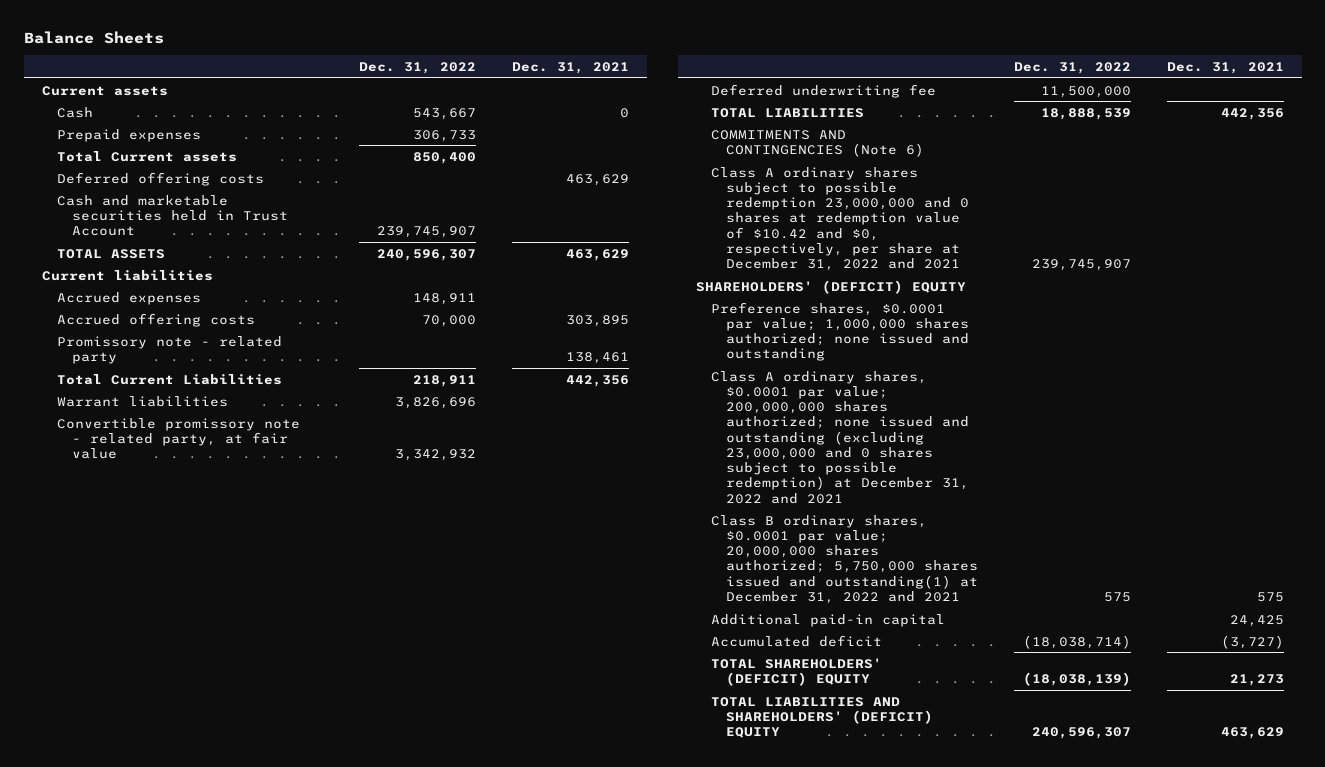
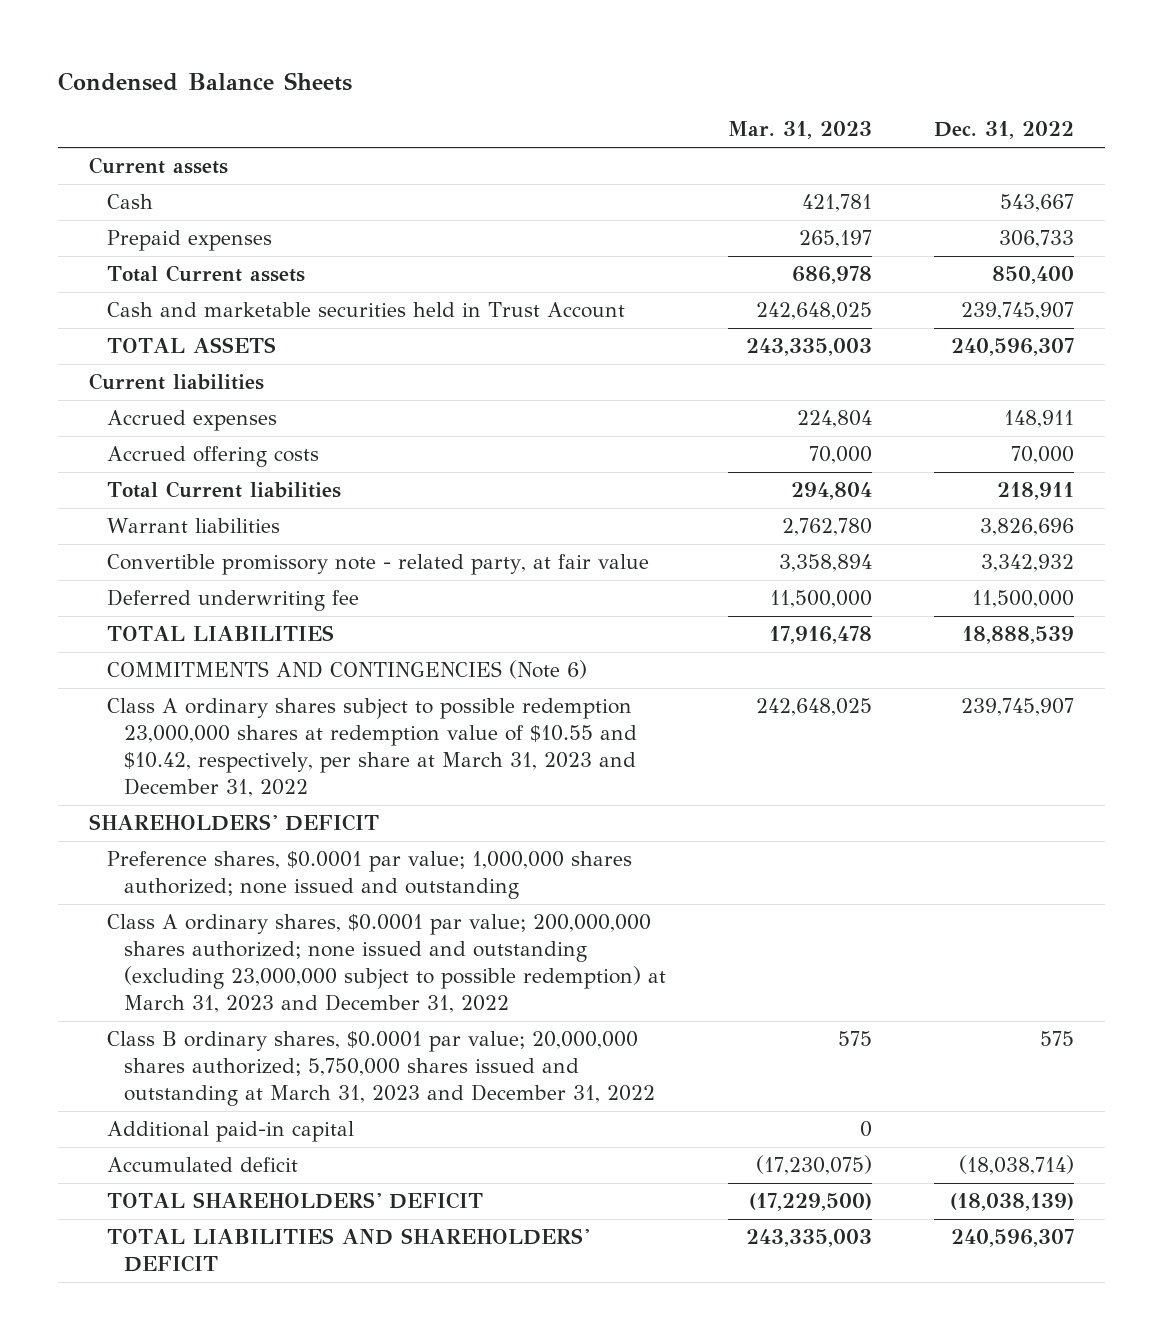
- Balance Sheets
+ Condensed Balance Sheets
- | Dec. 31, 2022 | Dec. 31, 2021
+ | Mar. 31, 2023 | Dec. 31, 2022
- Deferred offering costs | | 463,629
- Promissory note - related party | | 138,461
- Total Current Liabilities | 218,911 | 442,356
+ Total Current liabilities | 294,804 | 218,911
- Class A ordinary shares subject to possible redemption 23,000,000 and 0 shares at redemption value of $10.42 and $0, respectively, per share at December 31, 2022 and 2021 | 239,745,907 |
- SHAREHOLDERS' (DEFICIT) EQUITY
+ Class A ordinary shares subject to possible redemption 23,000,000 shares at redemption value of $10.55 and $10.42, respectively, per share at March 31, 2023 and December 31, 2022 | 242,648,025 | 239,745,907
+ SHAREHOLDERS' DEFICIT
- Class A ordinary shares, $0.0001 par value; 200,000,000 shares authorized; none issued and outstanding (excluding 23,000,000 and 0 shares subject to possible redemption) at December 31, 2022 and 2021
- Class B ordinary shares, $0.0001 par value; 20,000,000 shares authorized; 5,750,000 shares issued and outstanding(1) at December 31, 2022 and 2021 | 575 | 575
+ Class A ordinary shares, $0.0001 par value; 200,000,000 shares authorized; none issued and outstanding (excluding 23,000,000 subject to possible redemption) at March 31, 2023 and December 31, 2022
+ Class B ordinary shares, $0.0001 par value; 20,000,000 shares authorized; 5,750,000 shares issued and outstanding at March 31, 2023 and December 31, 2022 | 575 | 575
- TOTAL SHAREHOLDERS' (DEFICIT) EQUITY | (18,038,139) | 21,273
- TOTAL LIABILITIES AND SHAREHOLDERS' (DEFICIT) EQUITY | 240,596,307 | 463,629
+ TOTAL SHAREHOLDERS' DEFICIT | (17,229,500) | (18,038,139)
+ TOTAL LIABILITIES AND SHAREHOLDERS' DEFICIT | 243,335,003 | 240,596,307

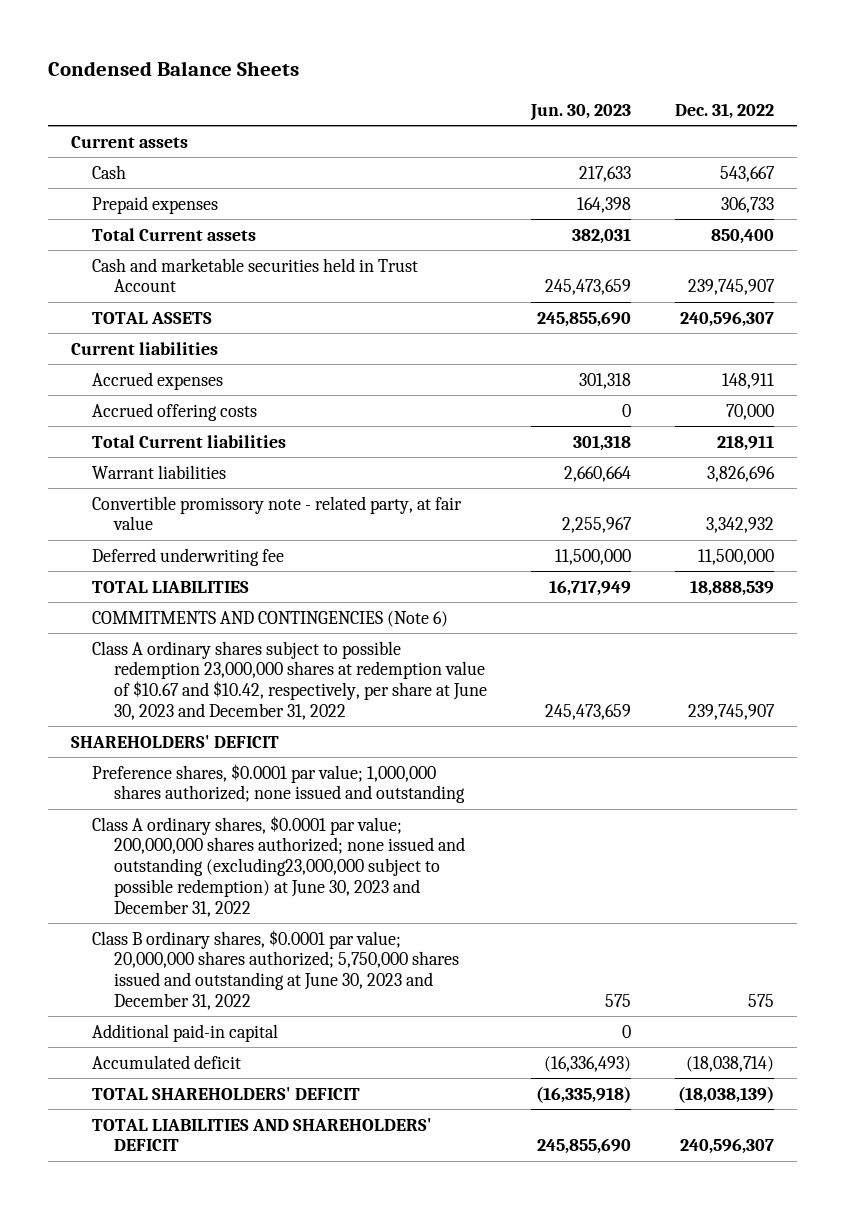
- | Mar. 31, 2023 | Dec. 31, 2022
+ | Jun. 30, 2023 | Dec. 31, 2022
- Class A ordinary shares subject to possible redemption 23,000,000 shares at redemption value of $10.55 and $10.42, respectively, per share at March 31, 2023 and December 31, 2022 | 242,648,025 | 239,745,907
+ Class A ordinary shares subject to possible redemption 23,000,000 shares at redemption value of $10.67 and $10.42, respectively, per share at June 30, 2023 and December 31, 2022 | 245,473,659 | 239,745,907
- Class A ordinary shares, $0.0001 par value; 200,000,000 shares authorized; none issued and outstanding (excluding 23,000,000 subject to possible redemption) at March 31, 2023 and December 31, 2022
- Class B ordinary shares, $0.0001 par value; 20,000,000 shares authorized; 5,750,000 shares issued and outstanding at March 31, 2023 and December 31, 2022 | 575 | 575
+ Class A ordinary shares, $0.0001 par value; 200,000,000 shares authorized; none issued and outstanding (excluding23,000,000 subject to possible redemption) at June 30, 2023 and December 31, 2022
+ Class B ordinary shares, $0.0001 par value; 20,000,000 shares authorized; 5,750,000 shares issued and outstanding at June 30, 2023 and December 31, 2022 | 575 | 575

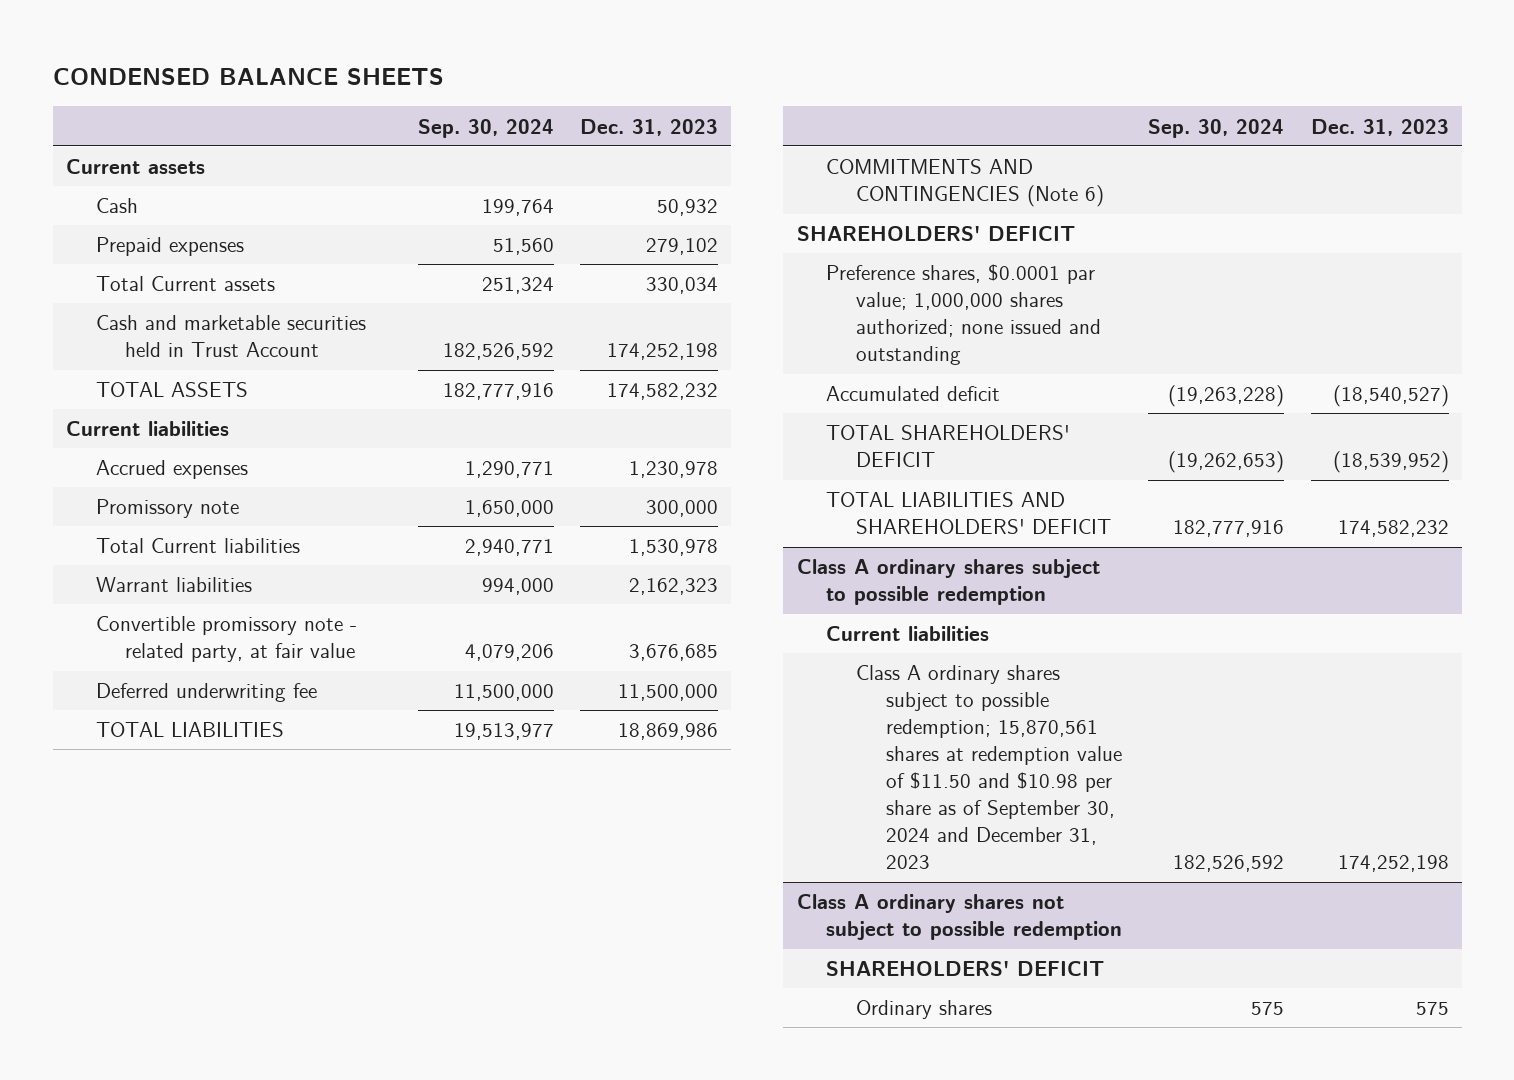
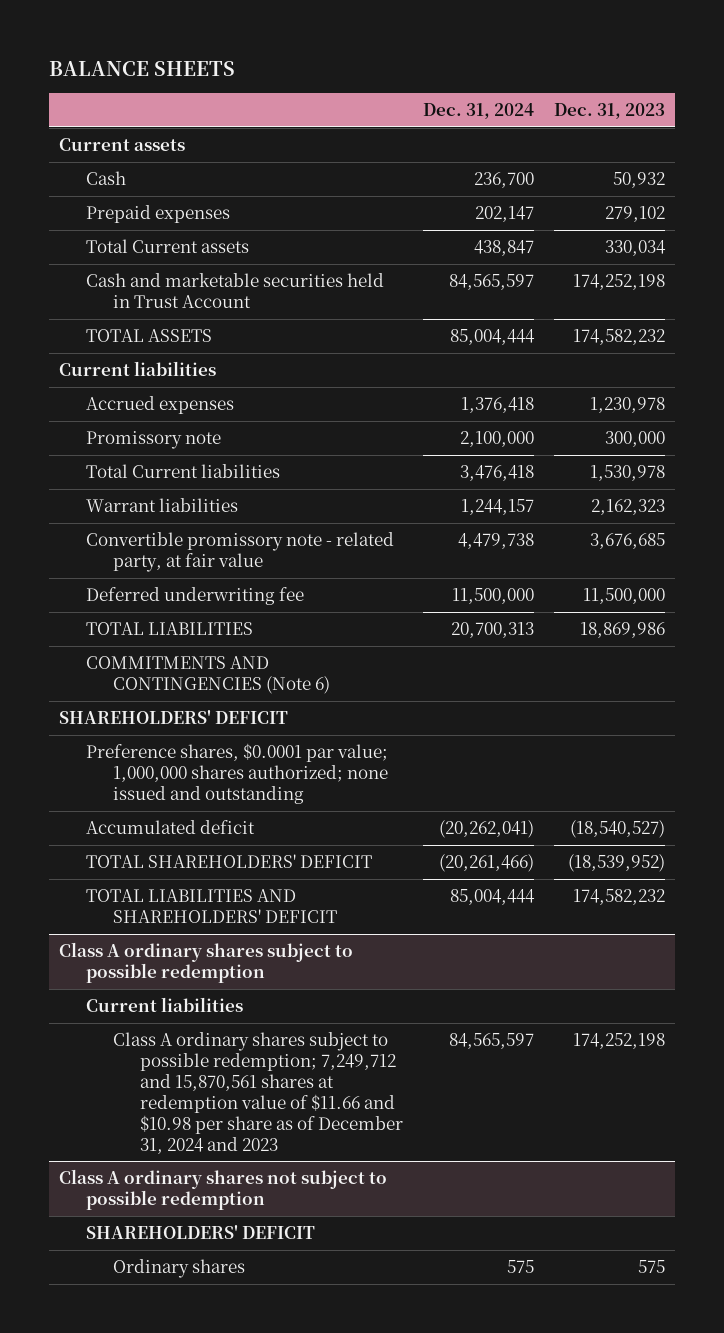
- CONDENSED BALANCE SHEETS
+ BALANCE SHEETS
- | Sep. 30, 2024 | Dec. 31, 2023
+ | Dec. 31, 2024 | Dec. 31, 2023
@ Class A ordinary shares subject to possible redemption
- Class A ordinary shares subject to possible redemption; 15,870,561 shares at redemption value of $11.50 and $10.98 per share as of September 30, 2024 and December 31, 2023 | 182,526,592 | 174,252,198
+ Class A ordinary shares subject to possible redemption; 7,249,712 and 15,870,561 shares at redemption value of $11.66 and $10.98 per share as of December 31, 2024 and 2023 | 84,565,597 | 174,252,198

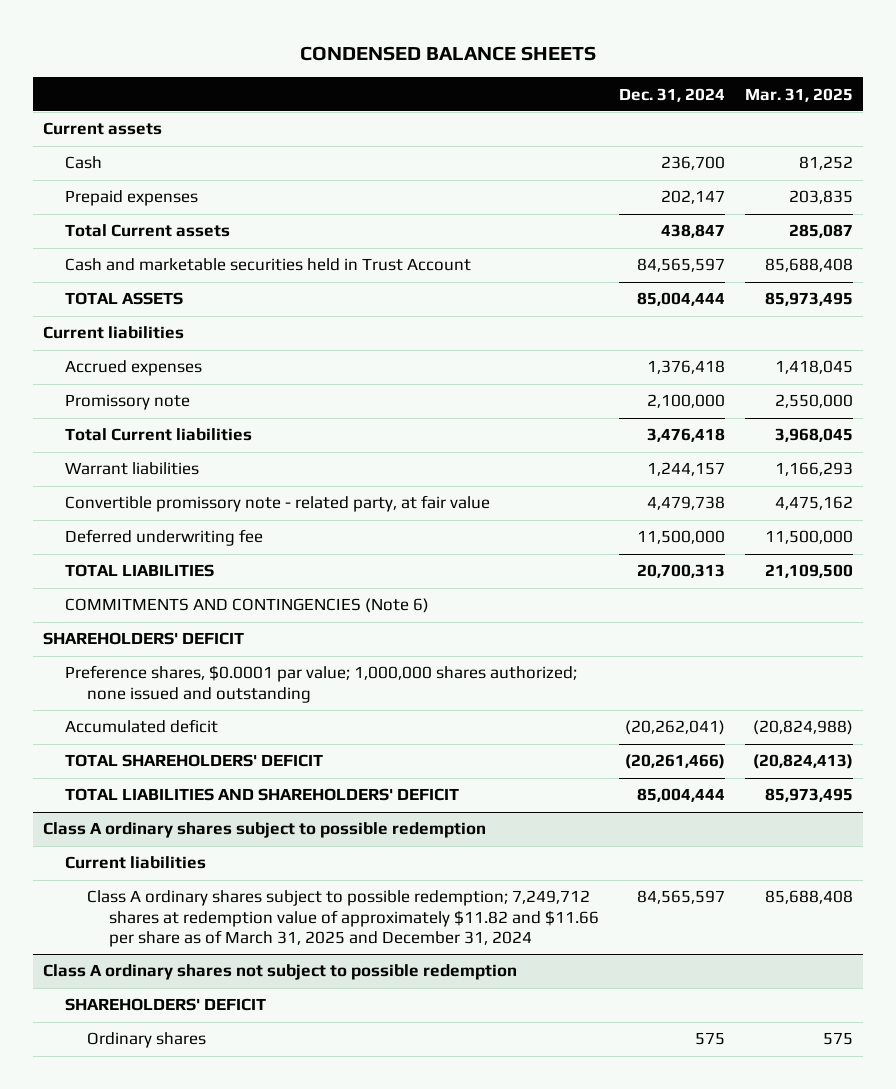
- BALANCE SHEETS
+ CONDENSED BALANCE SHEETS
- | Dec. 31, 2024 | Dec. 31, 2023
+ | Dec. 31, 2024 | Mar. 31, 2025
@ Class A ordinary shares subject to possible redemption
- Class A ordinary shares subject to possible redemption; 7,249,712 and 15,870,561 shares at redemption value of $11.66 and $10.98 per share as of December 31, 2024 and 2023 | 84,565,597 | 174,252,198
+ Class A ordinary shares subject to possible redemption; 7,249,712 shares at redemption value of approximately $11.82 and $11.66 per share as of March 31, 2025 and December 31, 2024 | 84,565,597 | 85,688,408

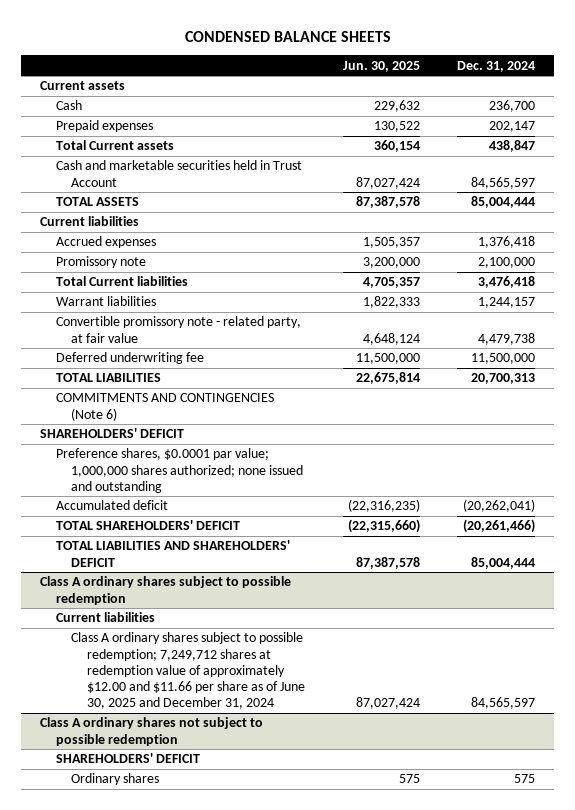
- | Dec. 31, 2024 | Mar. 31, 2025
+ | Jun. 30, 2025 | Dec. 31, 2024
@ Class A ordinary shares subject to possible redemption
- Class A ordinary shares subject to possible redemption; 7,249,712 shares at redemption value of approximately $11.82 and $11.66 per share as of March 31, 2025 and December 31, 2024 | 84,565,597 | 85,688,408
+ Class A ordinary shares subject to possible redemption; 7,249,712 shares at redemption value of approximately $12.00 and $11.66 per share as of June 30, 2025 and December 31, 2024 | 87,027,424 | 84,565,597

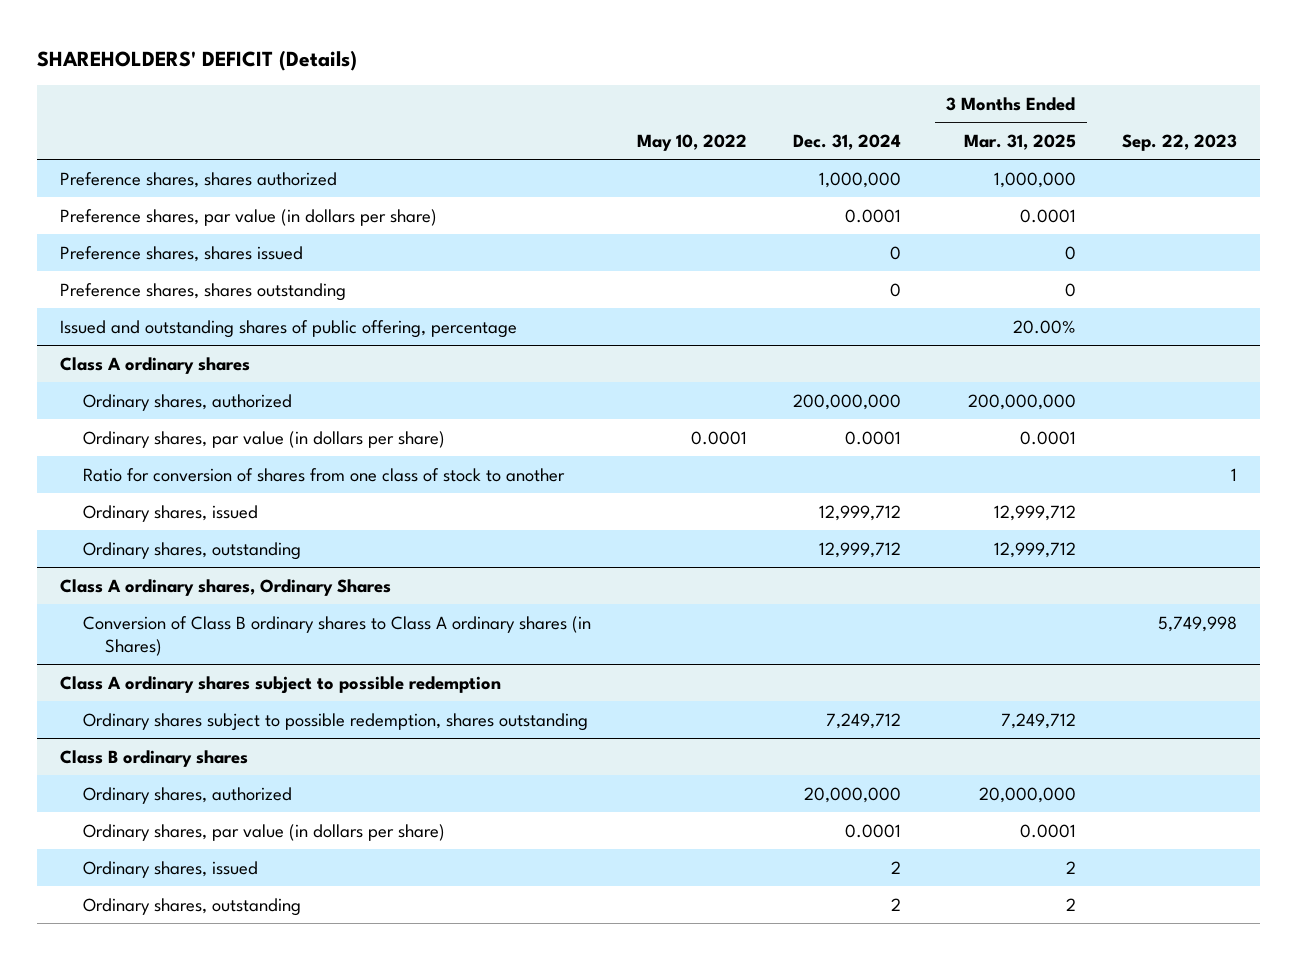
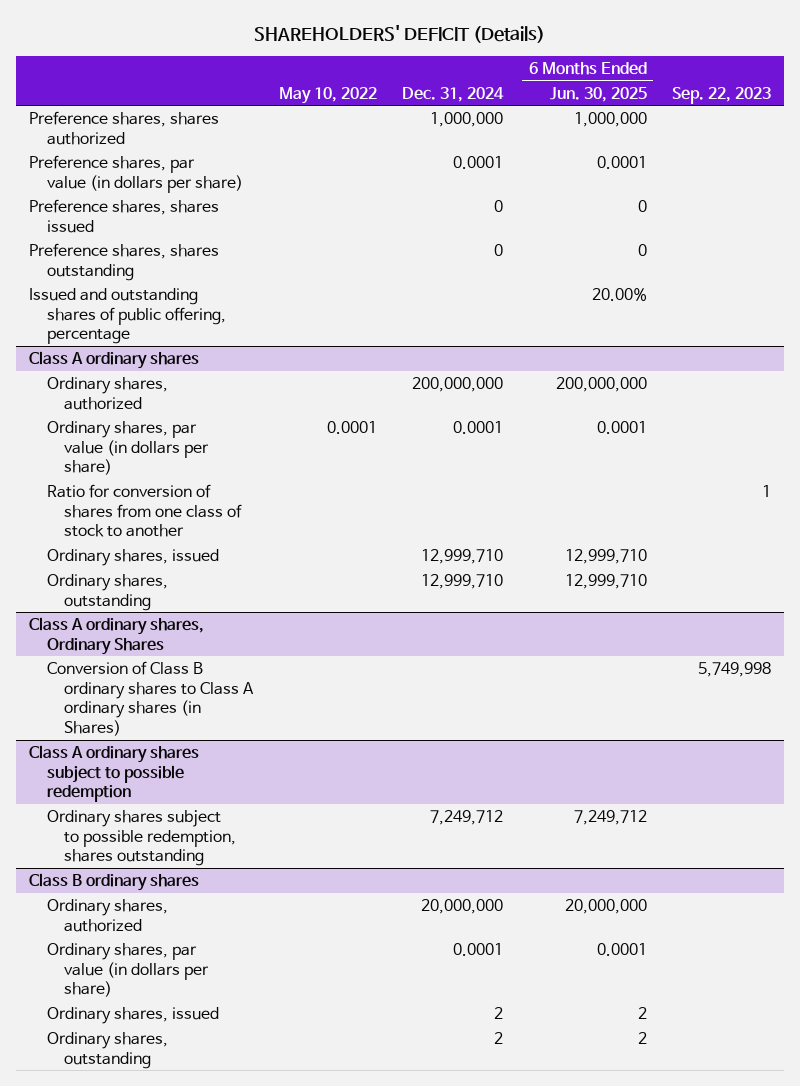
- | May 10, 2022 | Dec. 31, 2024 | 3 Months Ended Mar. 31, 2025 | Sep. 22, 2023
+ | May 10, 2022 | Dec. 31, 2024 | 6 Months Ended Jun. 30, 2025 | Sep. 22, 2023
@ Class A ordinary shares
- Ordinary shares, issued | | 12,999,712 | 12,999,712 |
- Ordinary shares, outstanding | | 12,999,712 | 12,999,712 |
+ Ordinary shares, issued | | 12,999,710 | 12,999,710 |
+ Ordinary shares, outstanding | | 12,999,710 | 12,999,710 |

